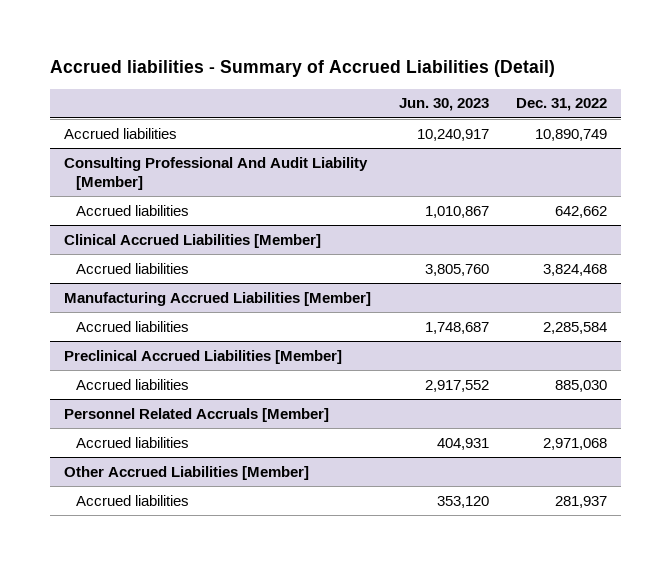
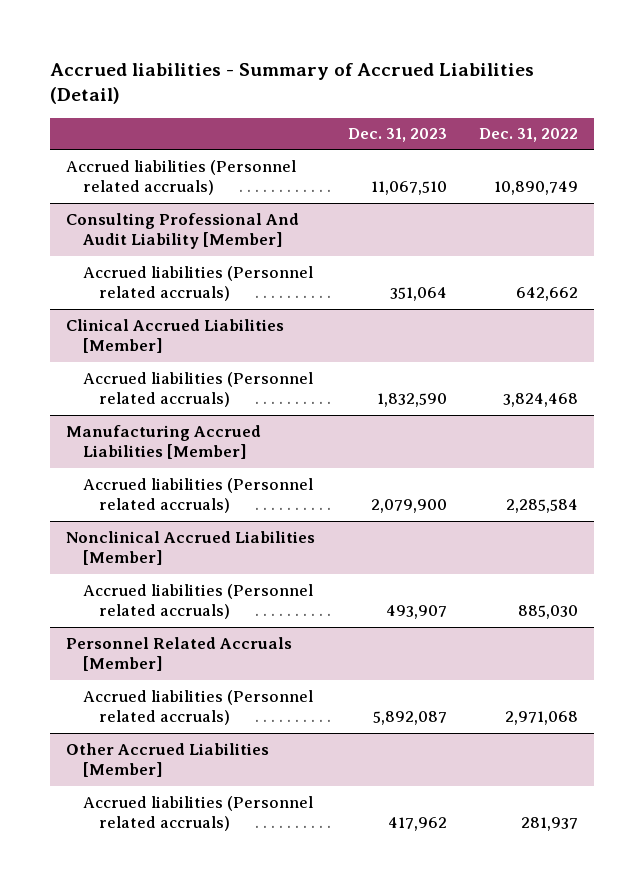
- | Jun. 30, 2023 | Dec. 31, 2022
+ | Dec. 31, 2023 | Dec. 31, 2022
- Accrued liabilities | 10,240,917 | 10,890,749
+ Accrued liabilities (Personnel related accruals) | 11,067,510 | 10,890,749
@ Consulting Professional And Audit Liability [Member]
- Accrued liabilities | 1,010,867 | 642,662
+ Accrued liabilities (Personnel related accruals) | 351,064 | 642,662
@ Clinical Accrued Liabilities [Member]
- Accrued liabilities | 3,805,760 | 3,824,468
+ Accrued liabilities (Personnel related accruals) | 1,832,590 | 3,824,468
@ Manufacturing Accrued Liabilities [Member]
- Accrued liabilities | 1,748,687 | 2,285,584
- Preclinical Accrued Liabilities [Member]
- Accrued liabilities | 2,917,552 | 885,030
@ Manufacturing Accrued Liabilities [Member]
+ Accrued liabilities (Personnel related accruals) | 2,079,900 | 2,285,584
+ Nonclinical Accrued Liabilities [Member]
+ Accrued liabilities (Personnel related accruals) | 493,907 | 885,030
@ Personnel Related Accruals [Member]
- Accrued liabilities | 404,931 | 2,971,068
+ Accrued liabilities (Personnel related accruals) | 5,892,087 | 2,971,068
@ Other Accrued Liabilities [Member]
- Accrued liabilities | 353,120 | 281,937
+ Accrued liabilities (Personnel related accruals) | 417,962 | 281,937

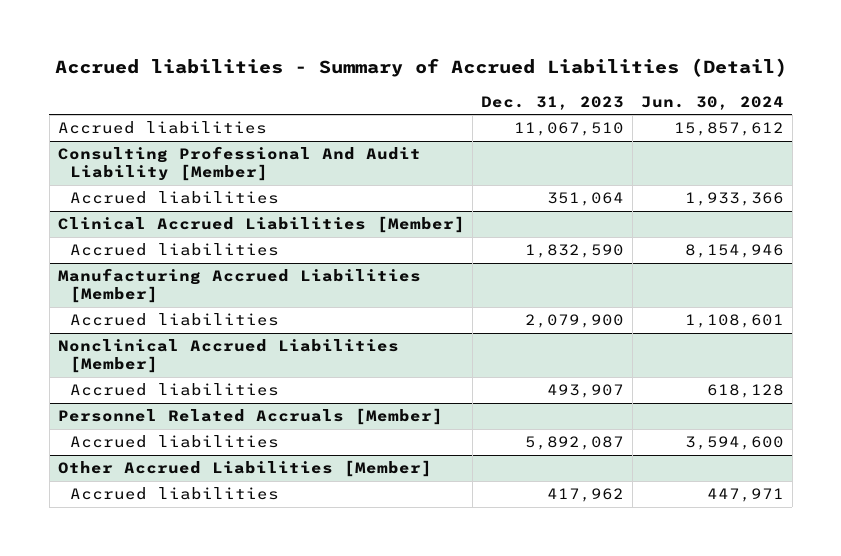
- | Dec. 31, 2023 | Dec. 31, 2022
+ | Dec. 31, 2023 | Jun. 30, 2024
- Accrued liabilities (Personnel related accruals) | 11,067,510 | 10,890,749
+ Accrued liabilities | 11,067,510 | 15,857,612
@ Consulting Professional And Audit Liability [Member]
- Accrued liabilities (Personnel related accruals) | 351,064 | 642,662
+ Accrued liabilities | 351,064 | 1,933,366
@ Clinical Accrued Liabilities [Member]
- Accrued liabilities (Personnel related accruals) | 1,832,590 | 3,824,468
+ Accrued liabilities | 1,832,590 | 8,154,946
@ Manufacturing Accrued Liabilities [Member]
- Accrued liabilities (Personnel related accruals) | 2,079,900 | 2,285,584
+ Accrued liabilities | 2,079,900 | 1,108,601
@ Nonclinical Accrued Liabilities [Member]
- Accrued liabilities (Personnel related accruals) | 493,907 | 885,030
+ Accrued liabilities | 493,907 | 618,128
@ Personnel Related Accruals [Member]
- Accrued liabilities (Personnel related accruals) | 5,892,087 | 2,971,068
+ Accrued liabilities | 5,892,087 | 3,594,600
@ Other Accrued Liabilities [Member]
- Accrued liabilities (Personnel related accruals) | 417,962 | 281,937
+ Accrued liabilities | 417,962 | 447,971

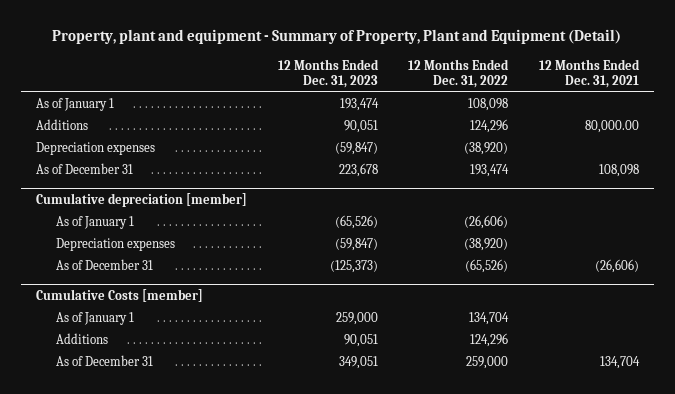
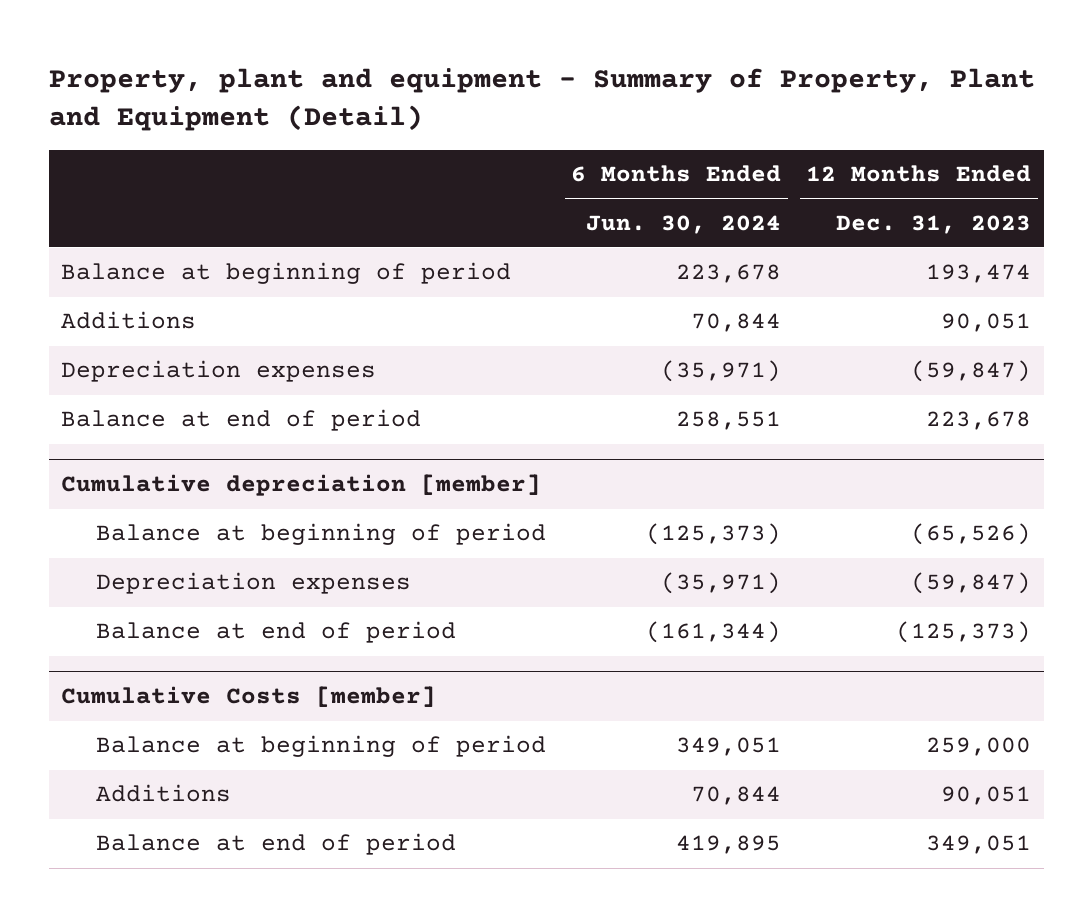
- | 12 Months Ended Dec. 31, 2023 | 12 Months Ended Dec. 31, 2022 | 12 Months Ended Dec. 31, 2021
+ | 6 Months Ended Jun. 30, 2024 | 12 Months Ended Dec. 31, 2023
- As of January 1 | 193,474 | 108,098 |
+ Balance at beginning of period | 223,678 | 193,474
- As of December 31 | 223,678 | 193,474 | 108,098
+ Balance at end of period | 258,551 | 223,678
@ Cumulative depreciation [member]
- As of January 1 | (65,526) | (26,606) |
+ Balance at beginning of period | (125,373) | (65,526)
- As of December 31 | (125,373) | (65,526) | (26,606)
+ Balance at end of period | (161,344) | (125,373)
@ Cumulative Costs [member]
- As of January 1 | 259,000 | 134,704 |
+ Balance at beginning of period | 349,051 | 259,000
- As of December 31 | 349,051 | 259,000 | 134,704
+ Balance at end of period | 419,895 | 349,051

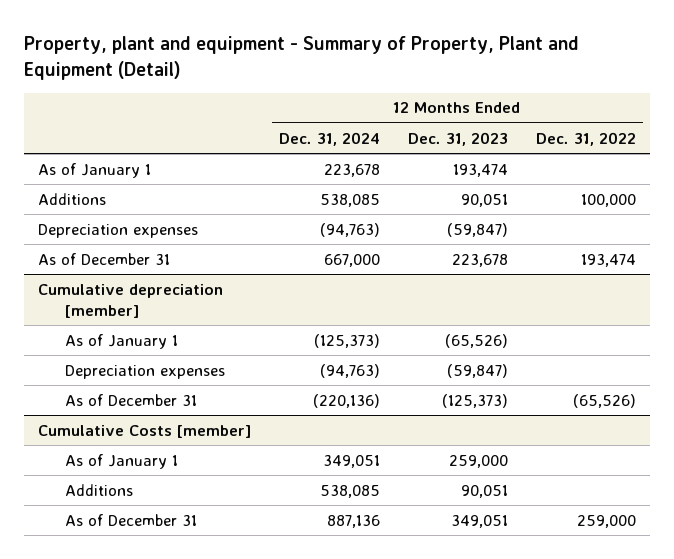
- | 6 Months Ended Jun. 30, 2024 | 12 Months Ended Dec. 31, 2023
+ | 12 Months Ended Dec. 31, 2024 | 12 Months Ended Dec. 31, 2023 | 12 Months Ended Dec. 31, 2022
- Balance at beginning of period | 223,678 | 193,474
+ As of January 1 | 223,678 | 193,474 |
- Balance at end of period | 258,551 | 223,678
+ As of December 31 | 667,000 | 223,678 | 193,474
@ Cumulative depreciation [member]
- Balance at beginning of period | (125,373) | (65,526)
+ As of January 1 | (125,373) | (65,526) |
- Balance at end of period | (161,344) | (125,373)
+ As of December 31 | (220,136) | (125,373) | (65,526)
@ Cumulative Costs [member]
- Balance at beginning of period | 349,051 | 259,000
+ As of January 1 | 349,051 | 259,000 |
- Balance at end of period | 419,895 | 349,051
+ As of December 31 | 887,136 | 349,051 | 259,000

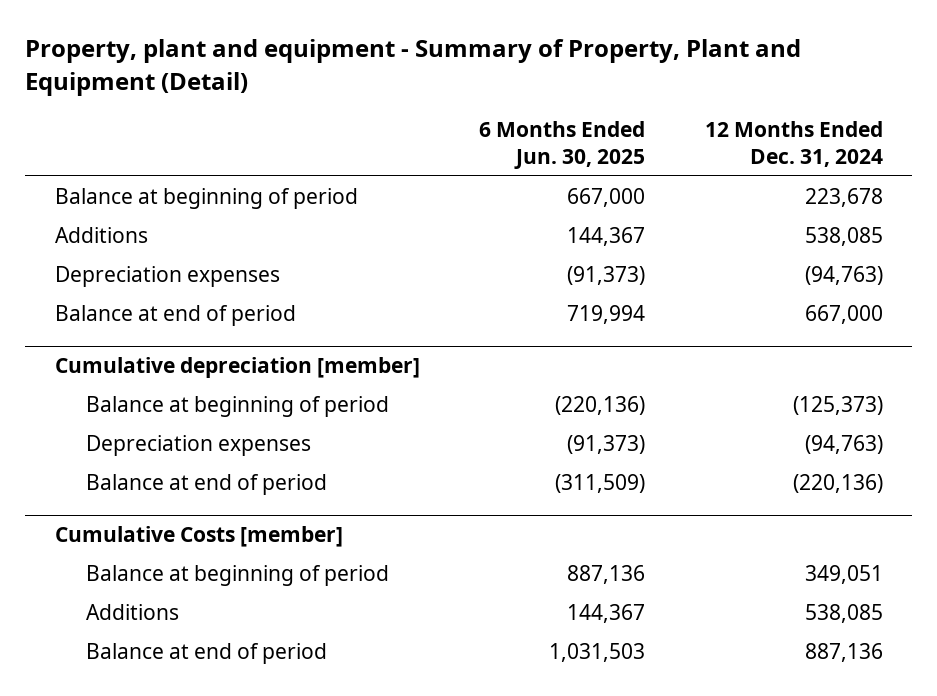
- | 12 Months Ended Dec. 31, 2024 | 12 Months Ended Dec. 31, 2023 | 12 Months Ended Dec. 31, 2022
+ | 6 Months Ended Jun. 30, 2025 | 12 Months Ended Dec. 31, 2024
- As of January 1 | 223,678 | 193,474 |
+ Balance at beginning of period | 667,000 | 223,678
- As of December 31 | 667,000 | 223,678 | 193,474
+ Balance at end of period | 719,994 | 667,000
@ Cumulative depreciation [member]
- As of January 1 | (125,373) | (65,526) |
+ Balance at beginning of period | (220,136) | (125,373)
- As of December 31 | (220,136) | (125,373) | (65,526)
+ Balance at end of period | (311,509) | (220,136)
@ Cumulative Costs [member]
- As of January 1 | 349,051 | 259,000 |
+ Balance at beginning of period | 887,136 | 349,051
- As of December 31 | 887,136 | 349,051 | 259,000
+ Balance at end of period | 1,031,503 | 887,136

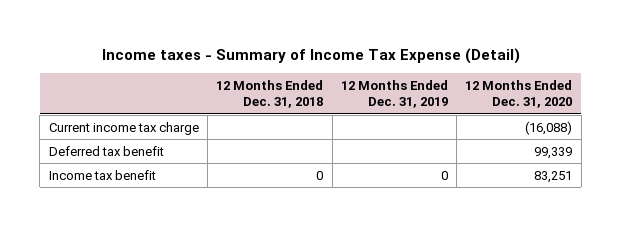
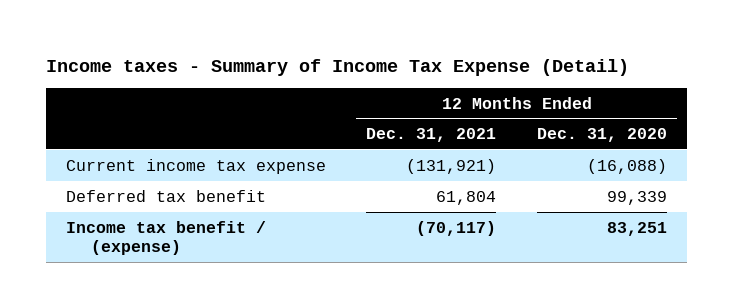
- | 12 Months Ended Dec. 31, 2018 | 12 Months Ended Dec. 31, 2019 | 12 Months Ended Dec. 31, 2020
+ | 12 Months Ended Dec. 31, 2021 | 12 Months Ended Dec. 31, 2020
- Current income tax charge | | | (16,088)
+ Current income tax expense | (131,921) | (16,088)
- Income tax benefit | 0 | 0 | 83,251
+ Income tax benefit / (expense) | (70,117) | 83,251

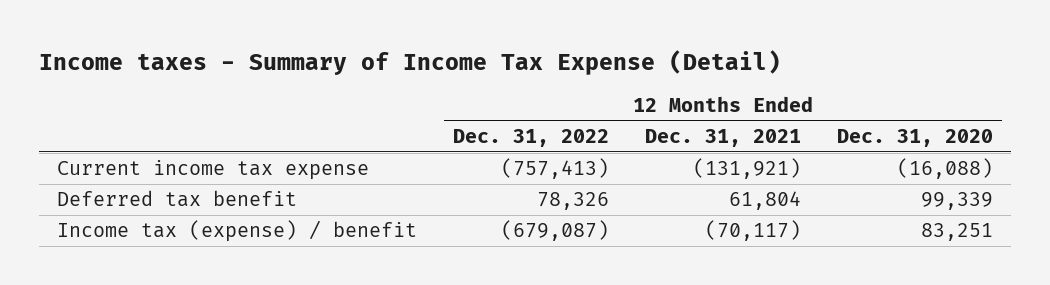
- | 12 Months Ended Dec. 31, 2021 | 12 Months Ended Dec. 31, 2020
+ | 12 Months Ended Dec. 31, 2022 | 12 Months Ended Dec. 31, 2021 | 12 Months Ended Dec. 31, 2020
- Income tax benefit / (expense) | (70,117) | 83,251
+ Income tax (expense) / benefit | (679,087) | (70,117) | 83,251

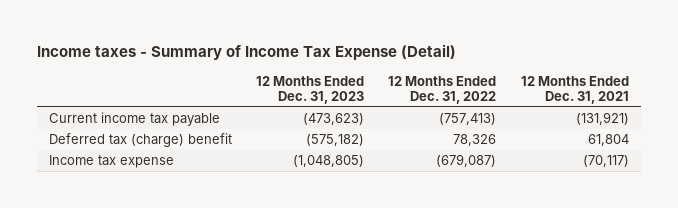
- | 12 Months Ended Dec. 31, 2022 | 12 Months Ended Dec. 31, 2021 | 12 Months Ended Dec. 31, 2020
+ | 12 Months Ended Dec. 31, 2023 | 12 Months Ended Dec. 31, 2022 | 12 Months Ended Dec. 31, 2021
- Current income tax expense | (757,413) | (131,921) | (16,088)
- Deferred tax benefit | 78,326 | 61,804 | 99,339
- Income tax (expense) / benefit | (679,087) | (70,117) | 83,251
+ Current income tax payable | (473,623) | (757,413) | (131,921)
+ Deferred tax (charge) benefit | (575,182) | 78,326 | 61,804
+ Income tax expense | (1,048,805) | (679,087) | (70,117)

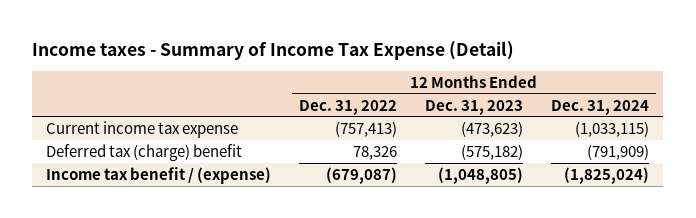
- | 12 Months Ended Dec. 31, 2023 | 12 Months Ended Dec. 31, 2022 | 12 Months Ended Dec. 31, 2021
+ | 12 Months Ended Dec. 31, 2022 | 12 Months Ended Dec. 31, 2023 | 12 Months Ended Dec. 31, 2024
- Current income tax payable | (473,623) | (757,413) | (131,921)
+ Current income tax expense | (757,413) | (473,623) | (1,033,115)
- Income tax expense | (1,048,805) | (679,087) | (70,117)
+ Income tax benefit / (expense) | (679,087) | (1,048,805) | (1,825,024)

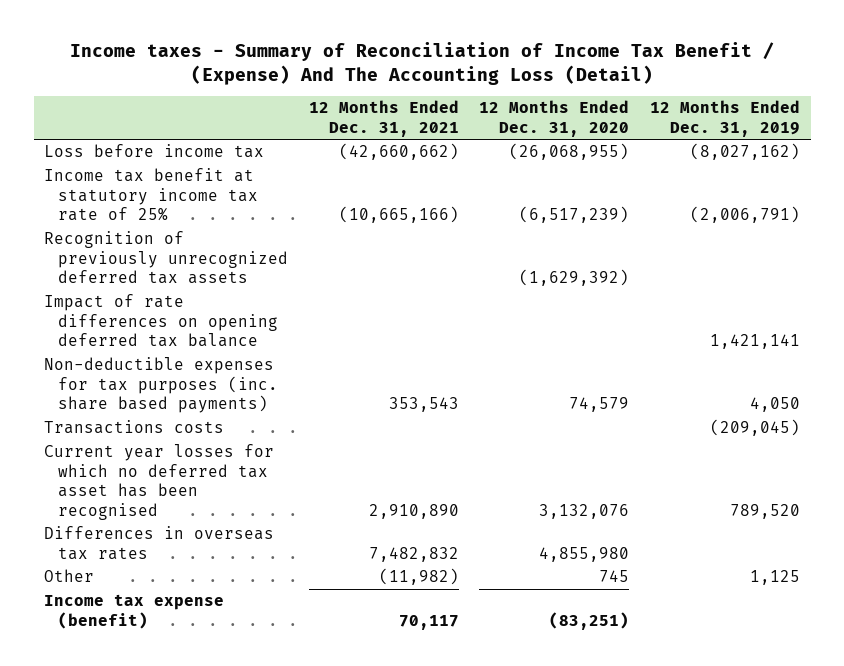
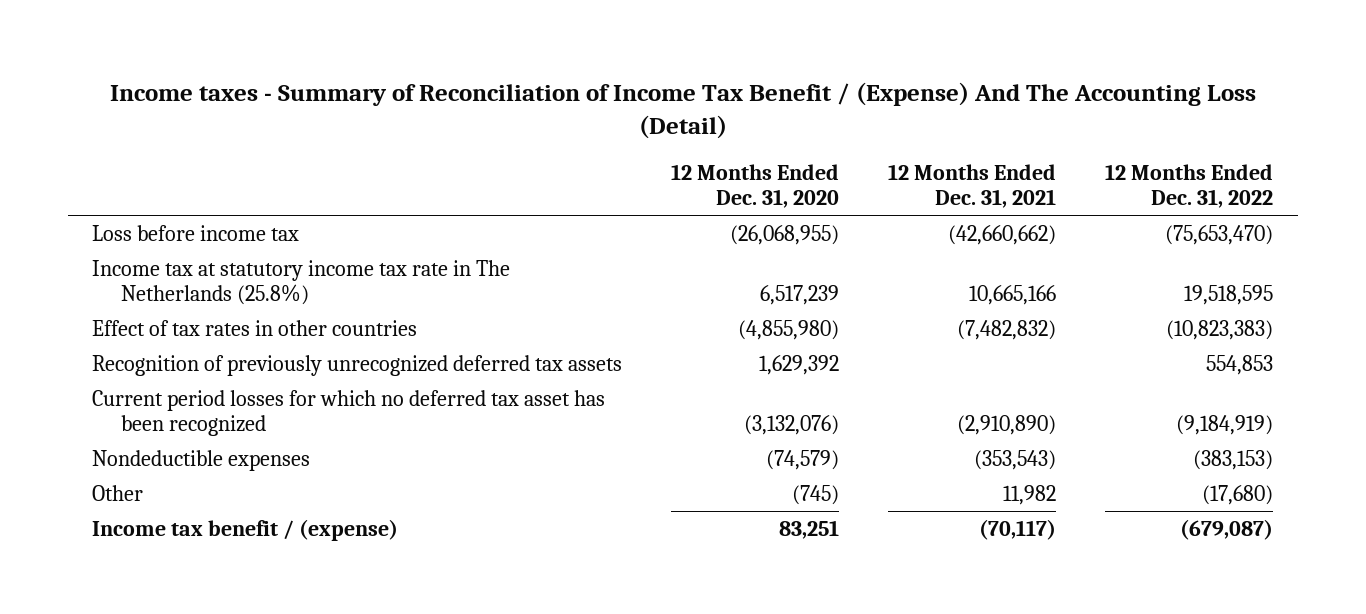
- | 12 Months Ended Dec. 31, 2021 | 12 Months Ended Dec. 31, 2020 | 12 Months Ended Dec. 31, 2019
+ | 12 Months Ended Dec. 31, 2020 | 12 Months Ended Dec. 31, 2021 | 12 Months Ended Dec. 31, 2022
- Income tax benefit at statutory income tax rate of 25% | (10,665,166) | (6,517,239) | (2,006,791)
- Recognition of previously unrecognized deferred tax assets | | (1,629,392) |
- Impact of rate differences on opening deferred tax balance | | | 1,421,141
- Non-deductible expenses for tax purposes (inc. share based payments) | 353,543 | 74,579 | 4,050
- Transactions costs | | | (209,045)
- Current year losses for which no deferred tax asset has been recognised | 2,910,890 | 3,132,076 | 789,520
- Differences in overseas tax rates | 7,482,832 | 4,855,980 |
- Other | (11,982) | 745 | 1,125
- Income tax expense (benefit) | 70,117 | (83,251) |
+ Income tax at statutory income tax rate in The Netherlands (25.8%) | 6,517,239 | 10,665,166 | 19,518,595
+ Effect of tax rates in other countries | (4,855,980) | (7,482,832) | (10,823,383)
+ Recognition of previously unrecognized deferred tax assets | 1,629,392 | | 554,853
+ Current period losses for which no deferred tax asset has been recognized | (3,132,076) | (2,910,890) | (9,184,919)
+ Nondeductible expenses | (74,579) | (353,543) | (383,153)
+ Other | (745) | 11,982 | (17,680)
+ Income tax benefit / (expense) | 83,251 | (70,117) | (679,087)

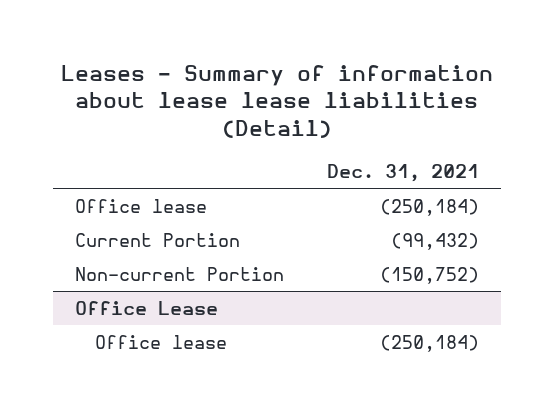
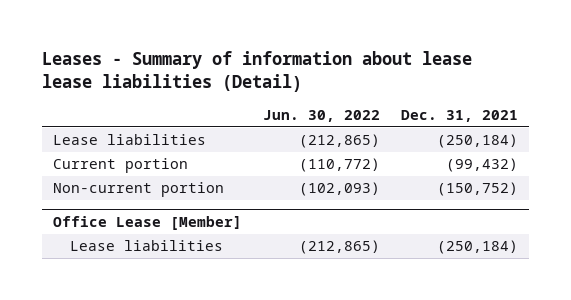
- | Dec. 31, 2021
+ | Jun. 30, 2022 | Dec. 31, 2021
- Office lease | (250,184)
- Current Portion | (99,432)
- Non-current Portion | (150,752)
- Office Lease
- Office lease | (250,184)
+ Lease liabilities | (212,865) | (250,184)
+ Current portion | (110,772) | (99,432)
+ Non-current portion | (102,093) | (150,752)
+ Office Lease [Member]
+ Lease liabilities | (212,865) | (250,184)

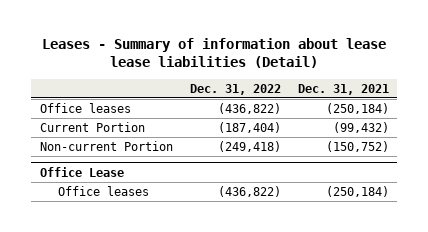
- | Jun. 30, 2022 | Dec. 31, 2021
+ | Dec. 31, 2022 | Dec. 31, 2021
- Lease liabilities | (212,865) | (250,184)
- Current portion | (110,772) | (99,432)
- Non-current portion | (102,093) | (150,752)
- Office Lease [Member]
- Lease liabilities | (212,865) | (250,184)
+ Office leases | (436,822) | (250,184)
+ Current Portion | (187,404) | (99,432)
+ Non-current Portion | (249,418) | (150,752)
+ Office Lease
+ Office leases | (436,822) | (250,184)

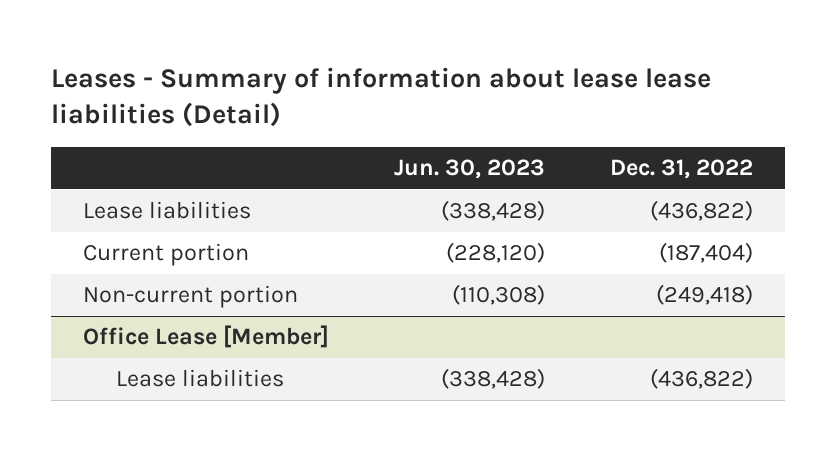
- | Dec. 31, 2022 | Dec. 31, 2021
+ | Jun. 30, 2023 | Dec. 31, 2022
- Office leases | (436,822) | (250,184)
- Current Portion | (187,404) | (99,432)
- Non-current Portion | (249,418) | (150,752)
- Office Lease
- Office leases | (436,822) | (250,184)
+ Lease liabilities | (338,428) | (436,822)
+ Current portion | (228,120) | (187,404)
+ Non-current portion | (110,308) | (249,418)
+ Office Lease [Member]
+ Lease liabilities | (338,428) | (436,822)

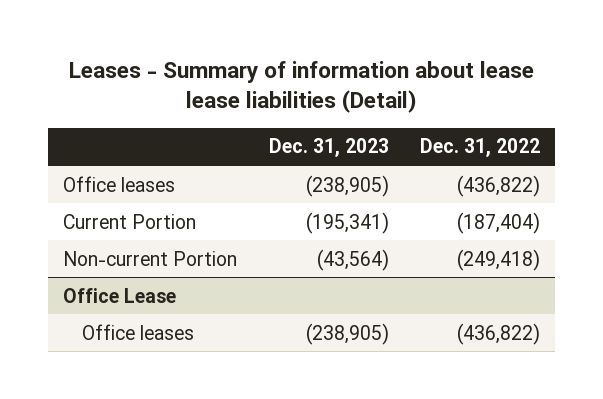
- | Jun. 30, 2023 | Dec. 31, 2022
+ | Dec. 31, 2023 | Dec. 31, 2022
- Lease liabilities | (338,428) | (436,822)
- Current portion | (228,120) | (187,404)
- Non-current portion | (110,308) | (249,418)
- Office Lease [Member]
- Lease liabilities | (338,428) | (436,822)
+ Office leases | (238,905) | (436,822)
+ Current Portion | (195,341) | (187,404)
+ Non-current Portion | (43,564) | (249,418)
+ Office Lease
+ Office leases | (238,905) | (436,822)

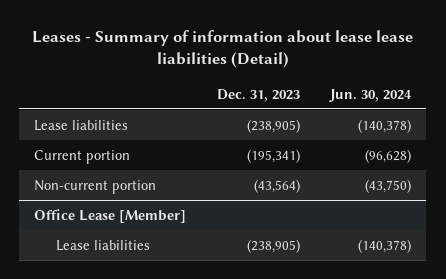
- | Dec. 31, 2023 | Dec. 31, 2022
+ | Dec. 31, 2023 | Jun. 30, 2024
- Office leases | (238,905) | (436,822)
- Current Portion | (195,341) | (187,404)
- Non-current Portion | (43,564) | (249,418)
- Office Lease
- Office leases | (238,905) | (436,822)
+ Lease liabilities | (238,905) | (140,378)
+ Current portion | (195,341) | (96,628)
+ Non-current portion | (43,564) | (43,750)
+ Office Lease [Member]
+ Lease liabilities | (238,905) | (140,378)

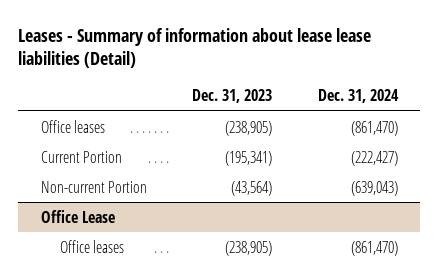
- | Dec. 31, 2023 | Jun. 30, 2024
+ | Dec. 31, 2023 | Dec. 31, 2024
- Lease liabilities | (238,905) | (140,378)
- Current portion | (195,341) | (96,628)
- Non-current portion | (43,564) | (43,750)
- Office Lease [Member]
- Lease liabilities | (238,905) | (140,378)
+ Office leases | (238,905) | (861,470)
+ Current Portion | (195,341) | (222,427)
+ Non-current Portion | (43,564) | (639,043)
+ Office Lease
+ Office leases | (238,905) | (861,470)

